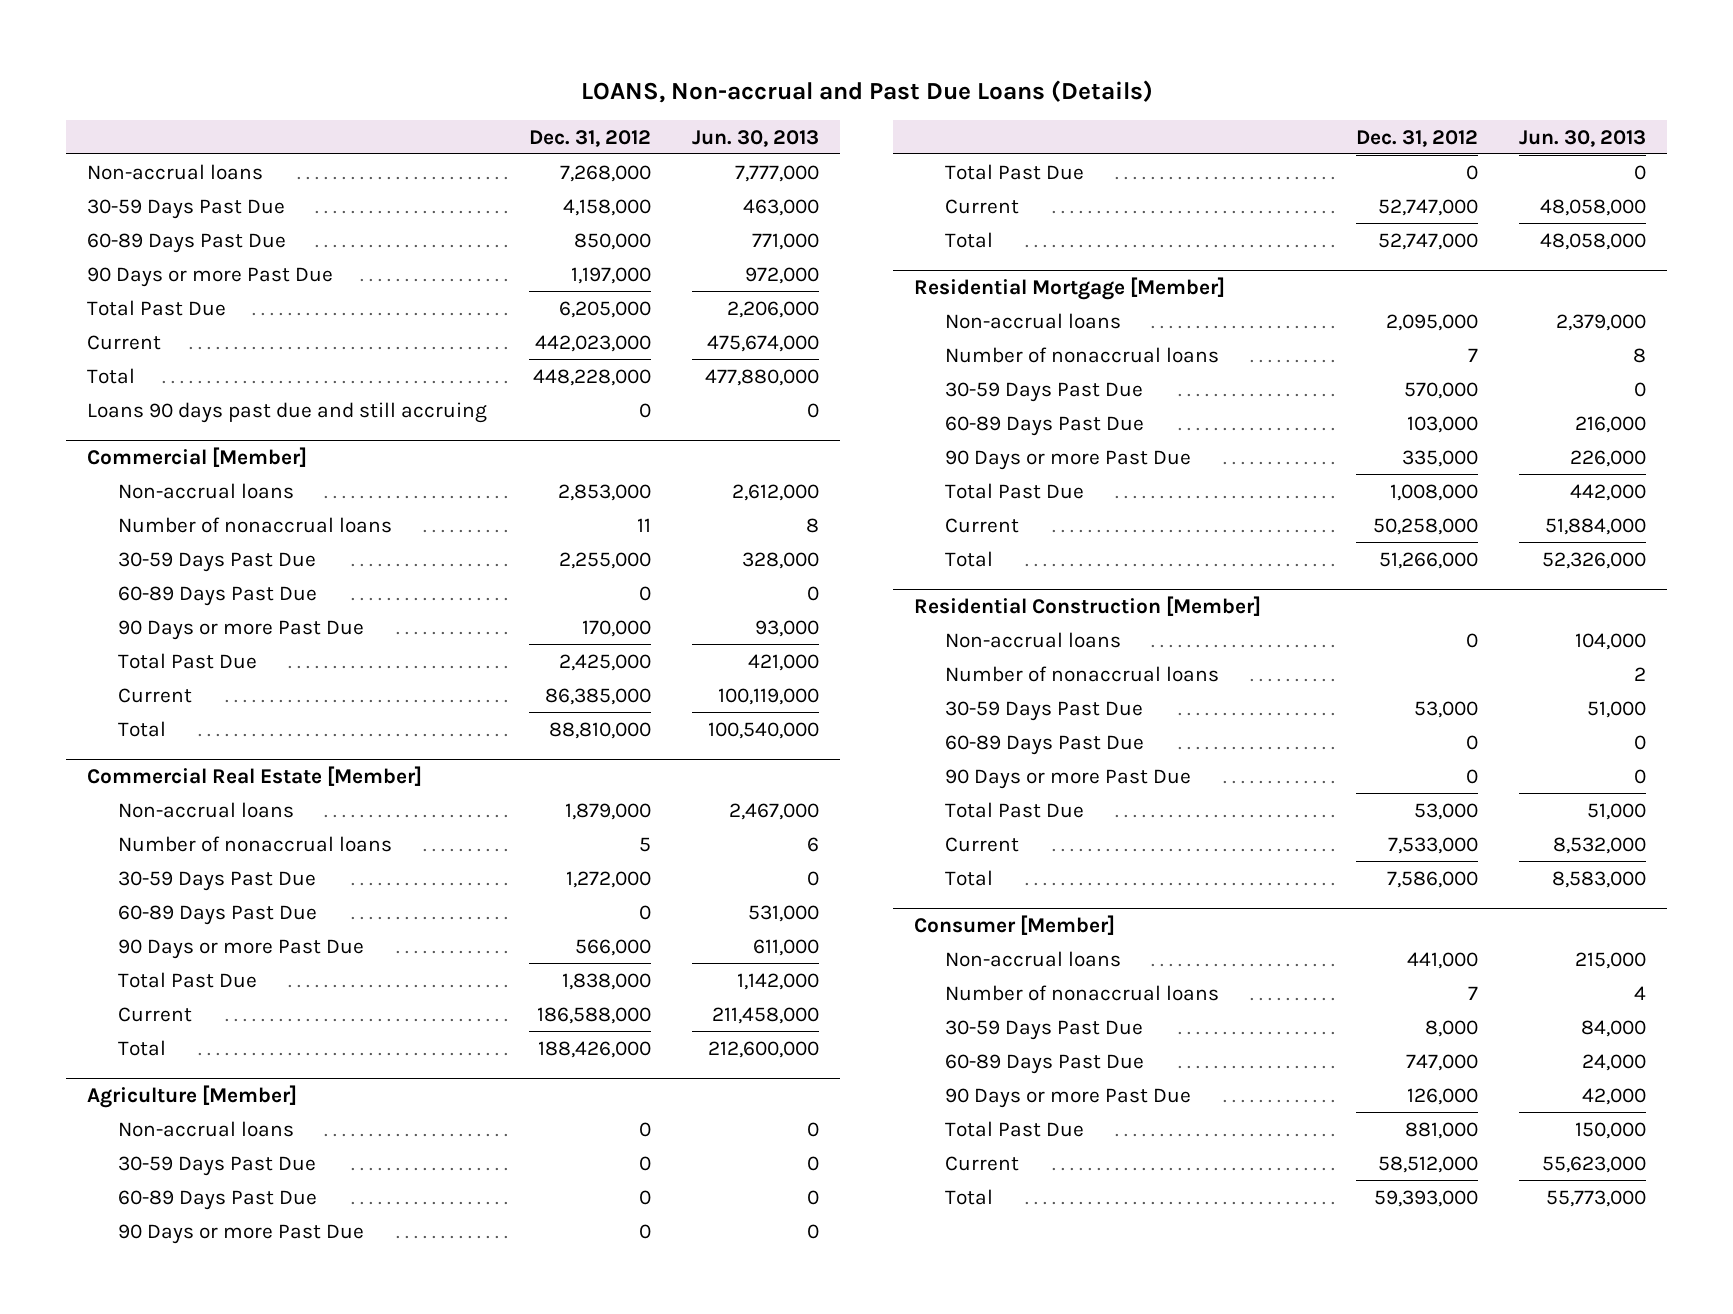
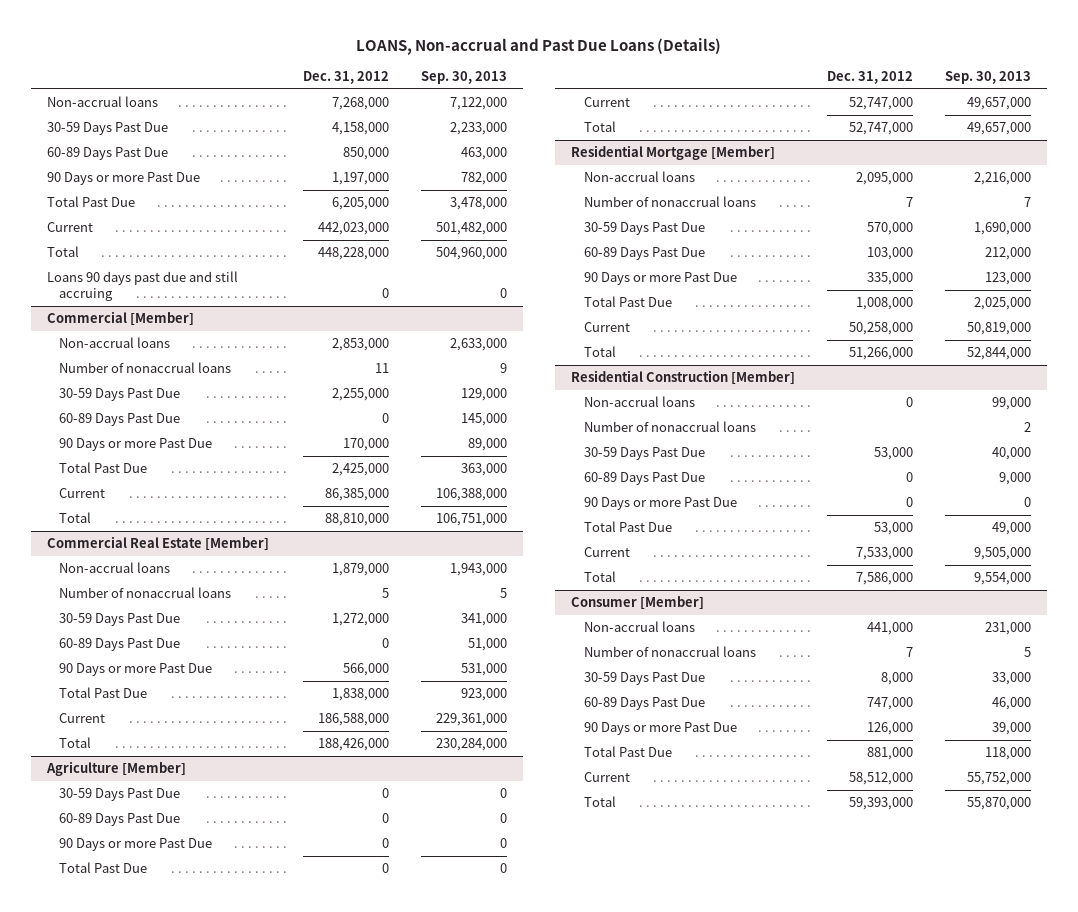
- | Dec. 31, 2012 | Jun. 30, 2013
+ | Dec. 31, 2012 | Sep. 30, 2013
@ Agriculture [Member]
- Non-accrual loans | 0 | 0

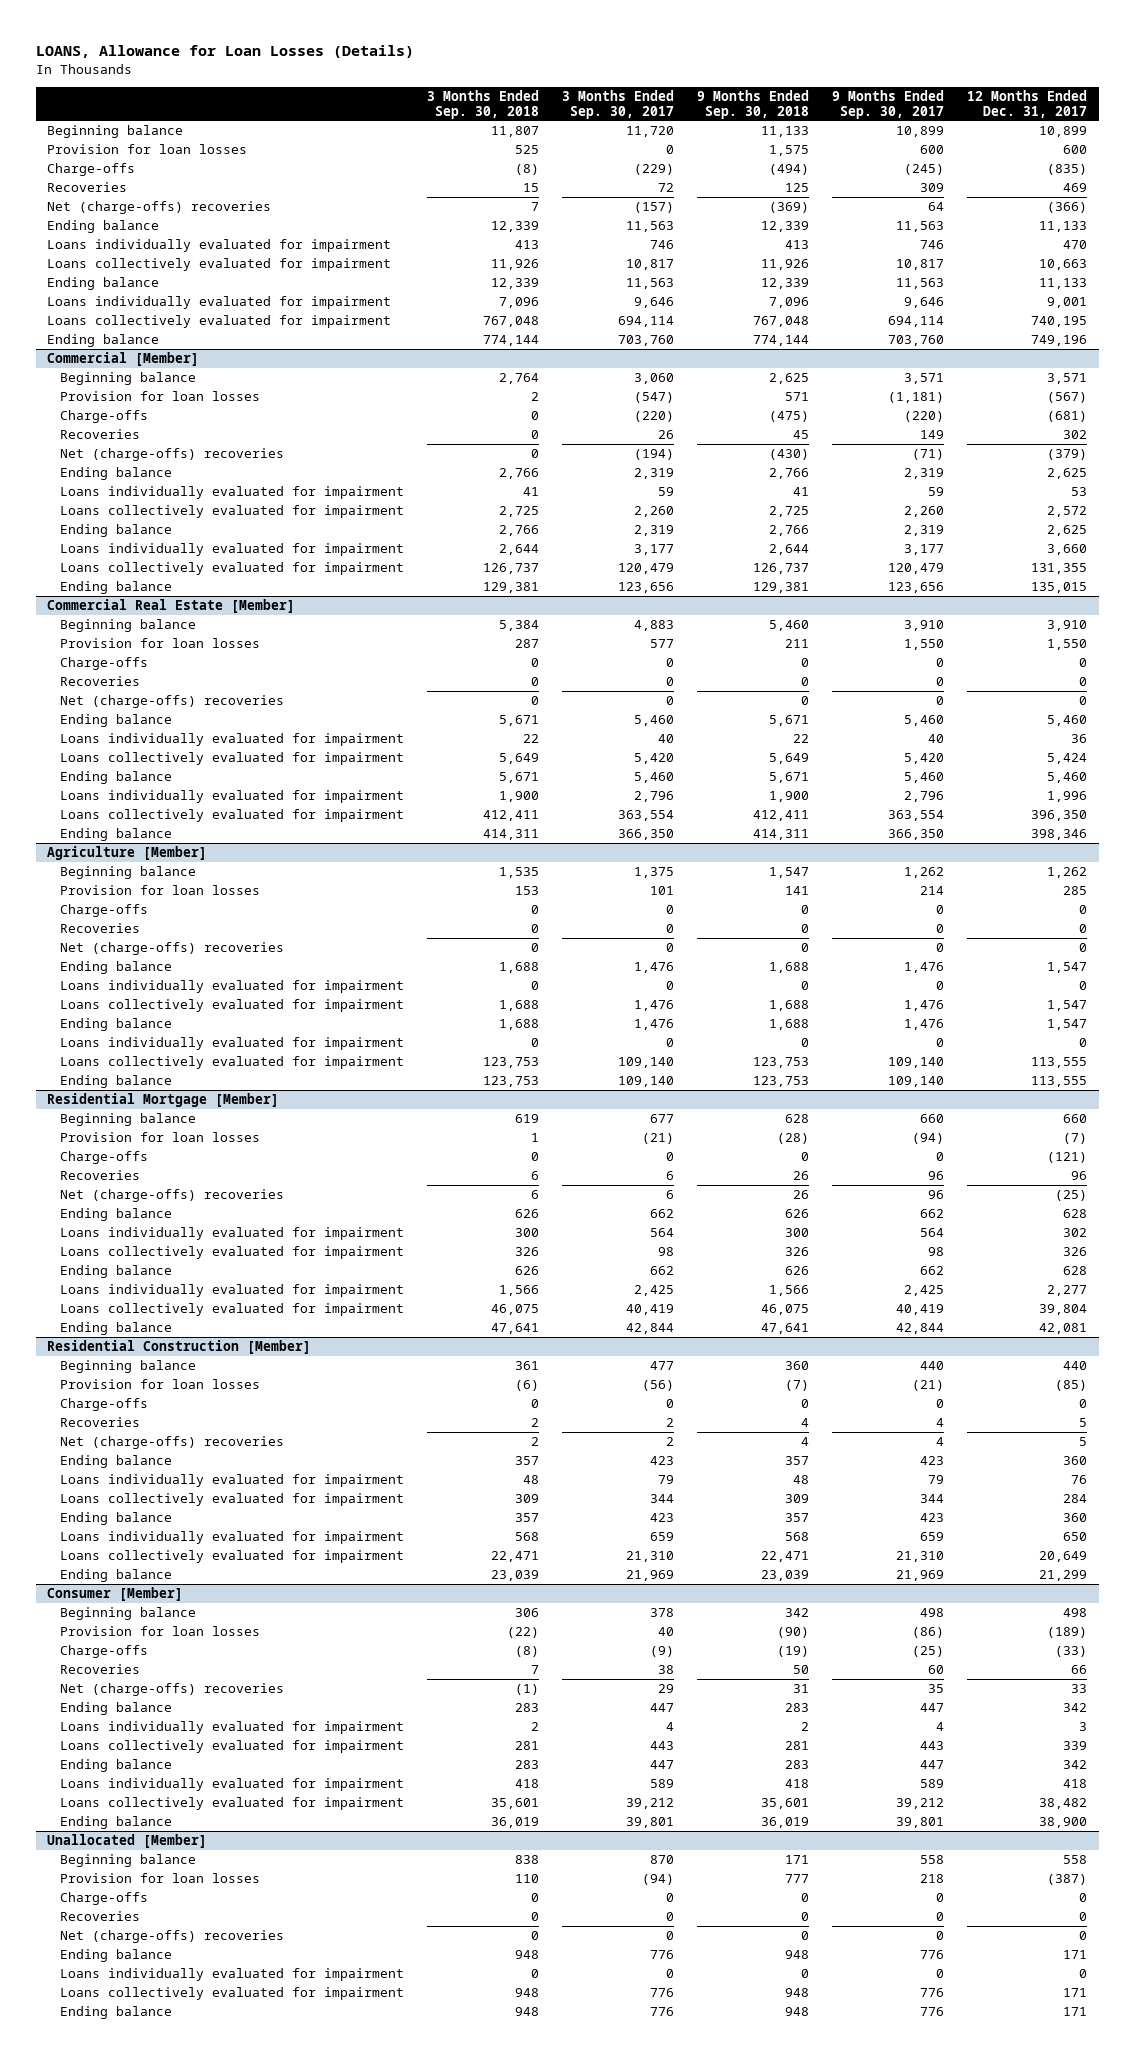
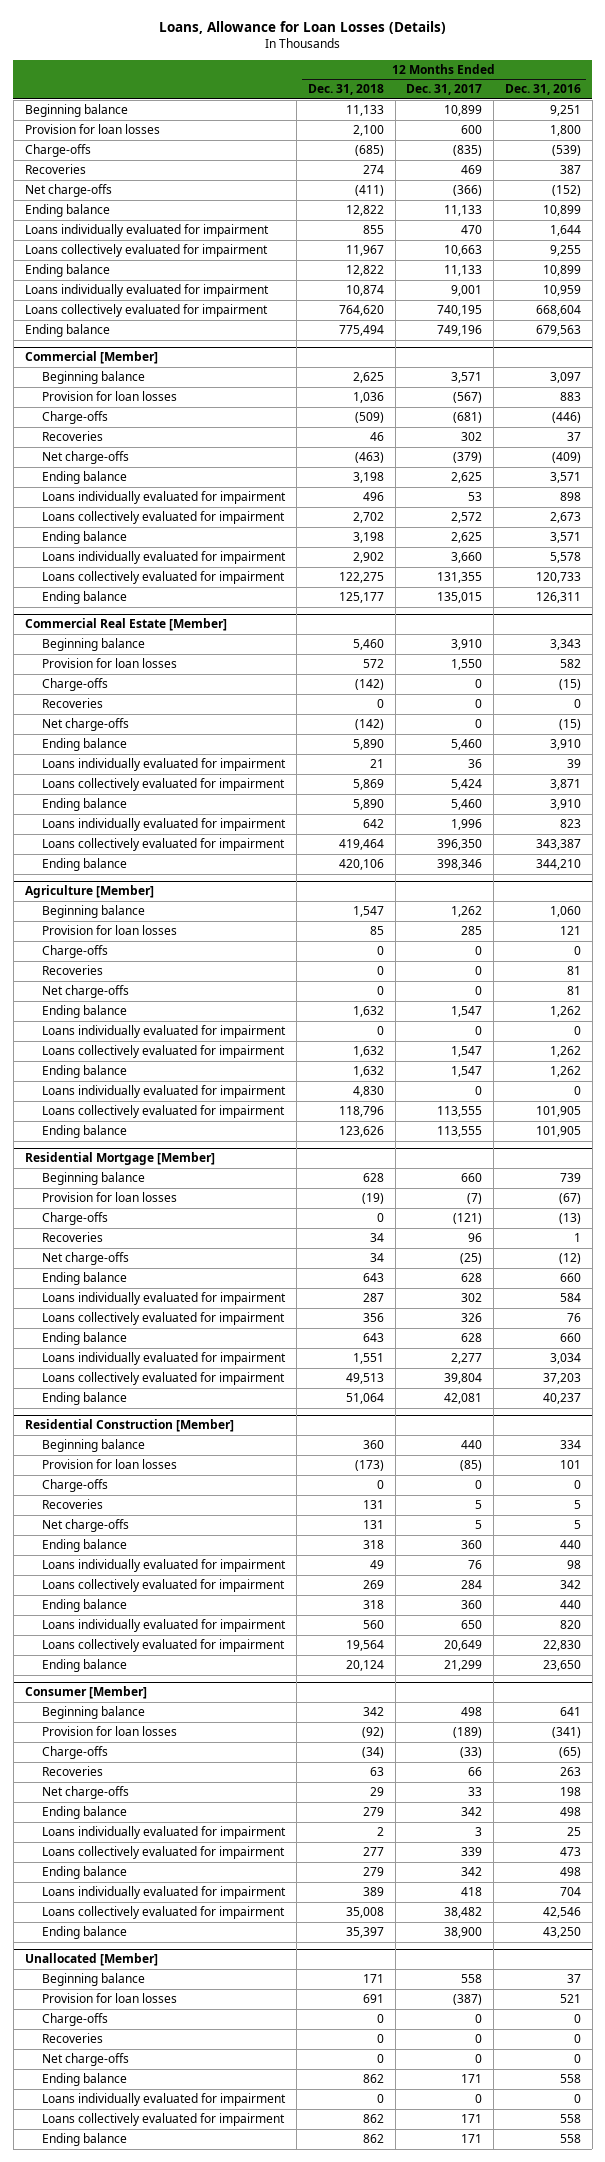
- LOANS, Allowance for Loan Losses (Details)
+ Loans, Allowance for Loan Losses (Details)
- | 3 Months Ended Sep. 30, 2018 | 3 Months Ended Sep. 30, 2017 | 9 Months Ended Sep. 30, 2018 | 9 Months Ended Sep. 30, 2017 | 12 Months Ended Dec. 31, 2017
+ | 12 Months Ended Dec. 31, 2018 | 12 Months Ended Dec. 31, 2017 | 12 Months Ended Dec. 31, 2016
- Net (charge-offs) recoveries | 7 | (157) | (369) | 64 | (366)
+ Net charge-offs | (411) | (366) | (152)
@ Commercial [Member]
- Net (charge-offs) recoveries | 0 | (194) | (430) | (71) | (379)
+ Net charge-offs | (463) | (379) | (409)
@ Commercial Real Estate [Member]
- Net (charge-offs) recoveries | 0 | 0 | 0 | 0 | 0
+ Net charge-offs | (142) | 0 | (15)
@ Agriculture [Member]
- Net (charge-offs) recoveries | 0 | 0 | 0 | 0 | 0
+ Net charge-offs | 0 | 0 | 81
@ Residential Mortgage [Member]
- Net (charge-offs) recoveries | 6 | 6 | 26 | 96 | (25)
+ Net charge-offs | 34 | (25) | (12)
@ Residential Construction [Member]
- Net (charge-offs) recoveries | 2 | 2 | 4 | 4 | 5
+ Net charge-offs | 131 | 5 | 5
@ Consumer [Member]
- Net (charge-offs) recoveries | (1) | 29 | 31 | 35 | 33
+ Net charge-offs | 29 | 33 | 198
@ Unallocated [Member]
- Net (charge-offs) recoveries | 0 | 0 | 0 | 0 | 0
+ Net charge-offs | 0 | 0 | 0

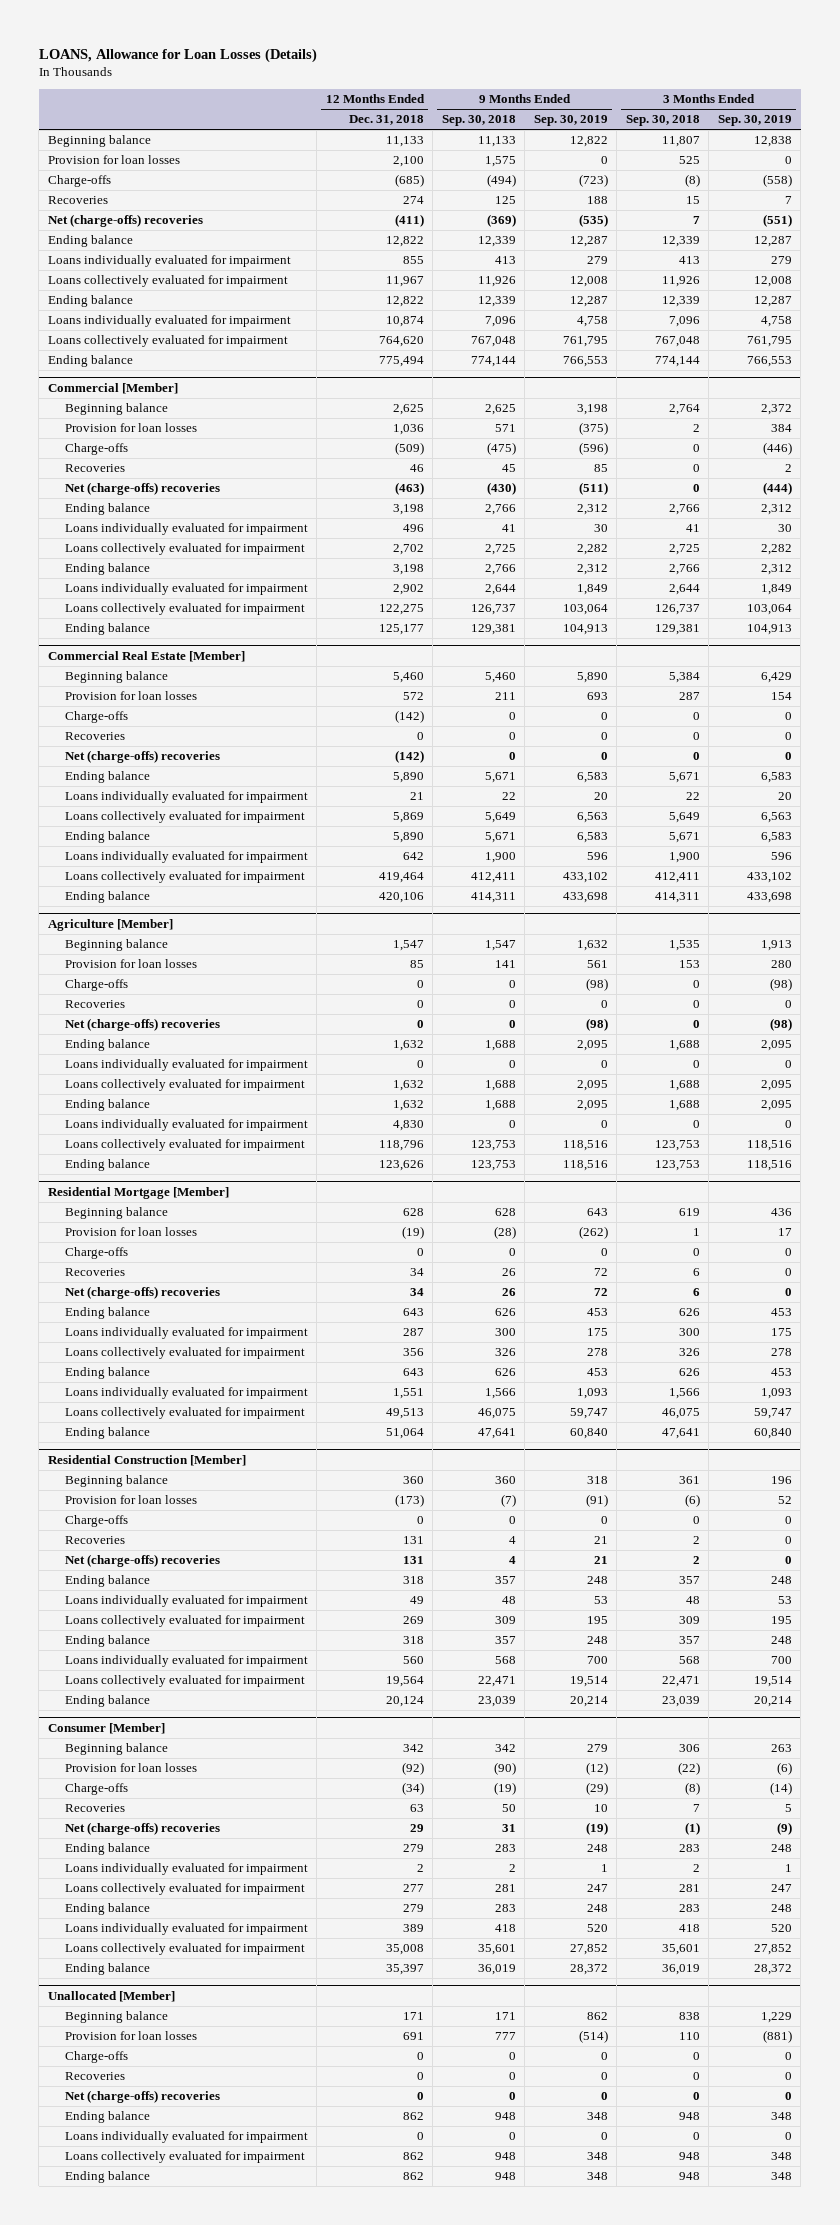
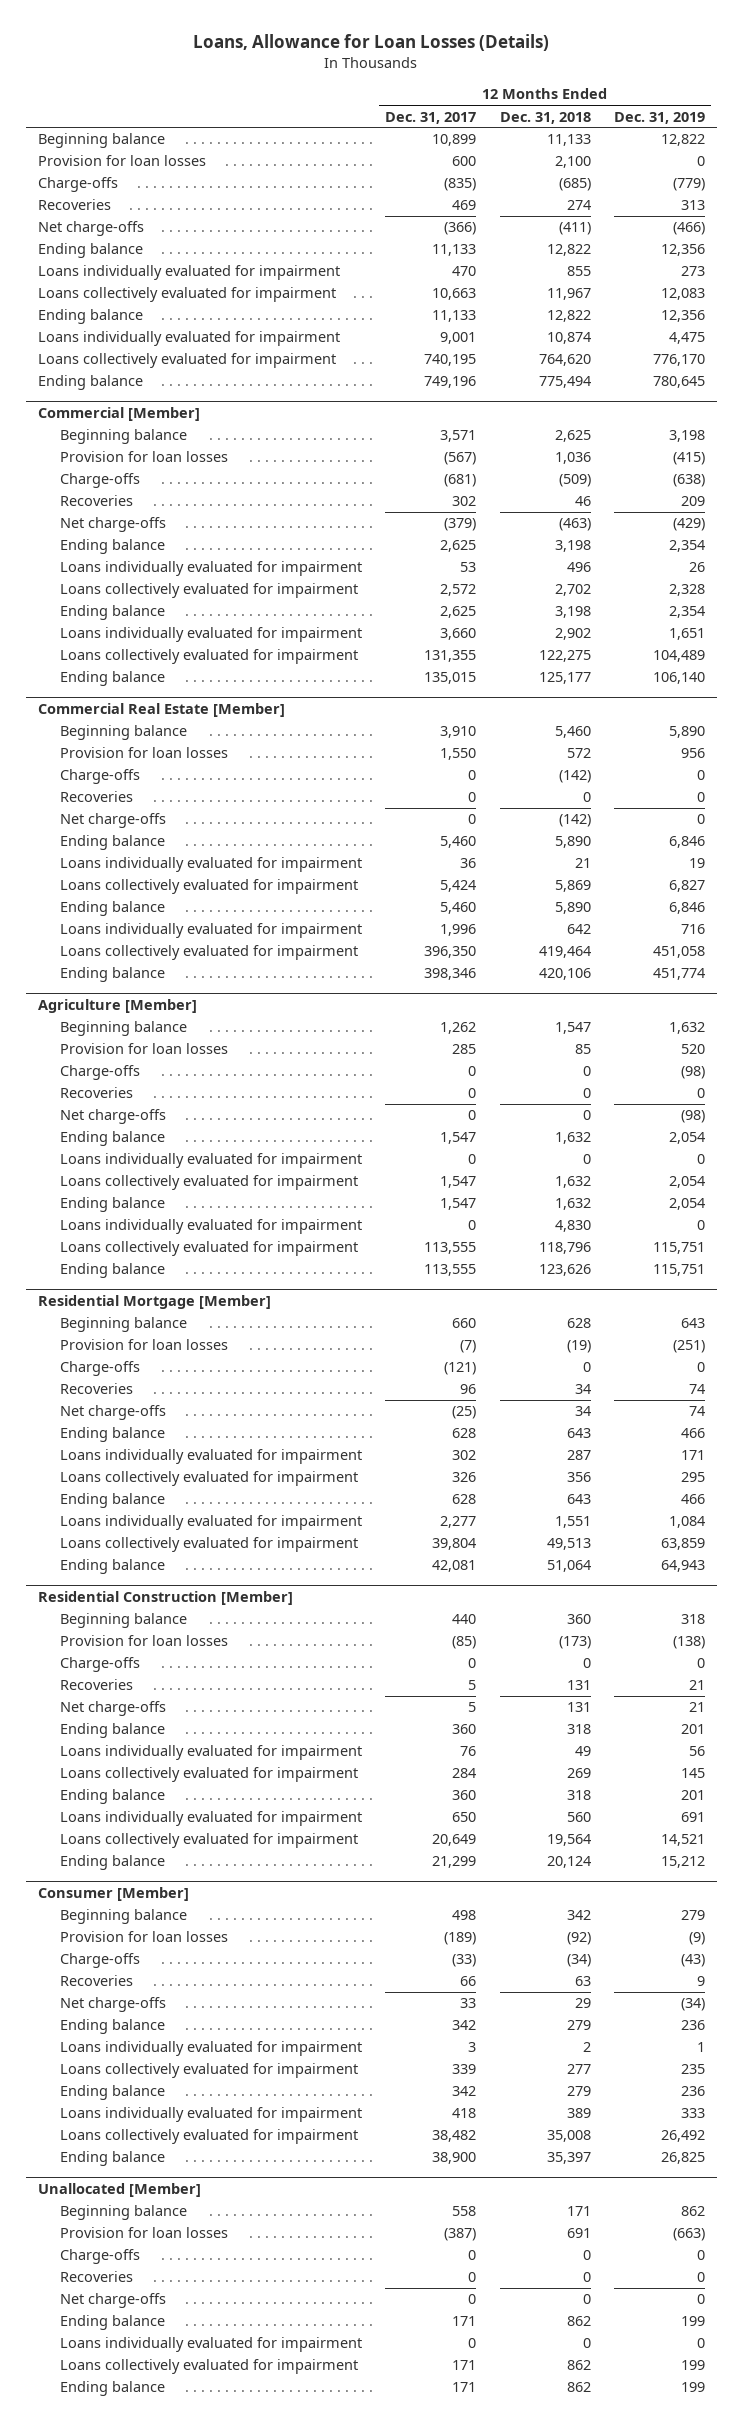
- LOANS, Allowance for Loan Losses (Details)
+ Loans, Allowance for Loan Losses (Details)
- | 12 Months Ended Dec. 31, 2018 | 9 Months Ended Sep. 30, 2018 | 9 Months Ended Sep. 30, 2019 | 3 Months Ended Sep. 30, 2018 | 3 Months Ended Sep. 30, 2019
+ | 12 Months Ended Dec. 31, 2017 | 12 Months Ended Dec. 31, 2018 | 12 Months Ended Dec. 31, 2019
- Net (charge-offs) recoveries | (411) | (369) | (535) | 7 | (551)
+ Net charge-offs | (366) | (411) | (466)
@ Commercial [Member]
- Net (charge-offs) recoveries | (463) | (430) | (511) | 0 | (444)
+ Net charge-offs | (379) | (463) | (429)
@ Commercial Real Estate [Member]
- Net (charge-offs) recoveries | (142) | 0 | 0 | 0 | 0
+ Net charge-offs | 0 | (142) | 0
@ Agriculture [Member]
- Net (charge-offs) recoveries | 0 | 0 | (98) | 0 | (98)
+ Net charge-offs | 0 | 0 | (98)
@ Residential Mortgage [Member]
- Net (charge-offs) recoveries | 34 | 26 | 72 | 6 | 0
+ Net charge-offs | (25) | 34 | 74
@ Residential Construction [Member]
- Net (charge-offs) recoveries | 131 | 4 | 21 | 2 | 0
+ Net charge-offs | 5 | 131 | 21
@ Consumer [Member]
- Net (charge-offs) recoveries | 29 | 31 | (19) | (1) | (9)
+ Net charge-offs | 33 | 29 | (34)
@ Unallocated [Member]
- Net (charge-offs) recoveries | 0 | 0 | 0 | 0 | 0
+ Net charge-offs | 0 | 0 | 0

